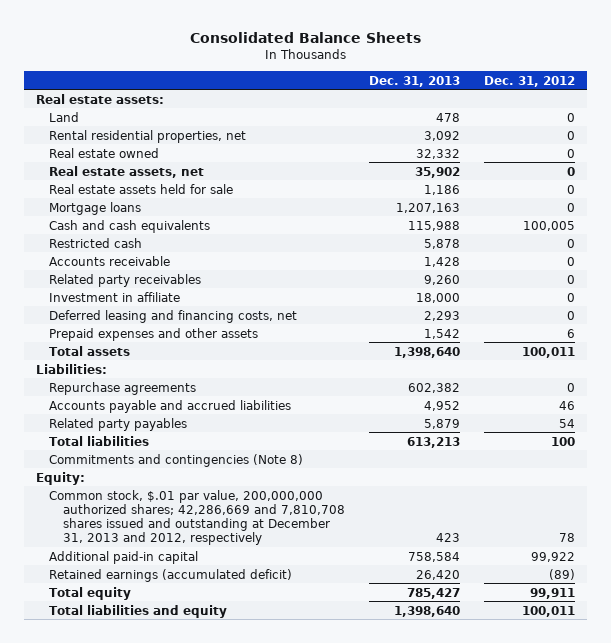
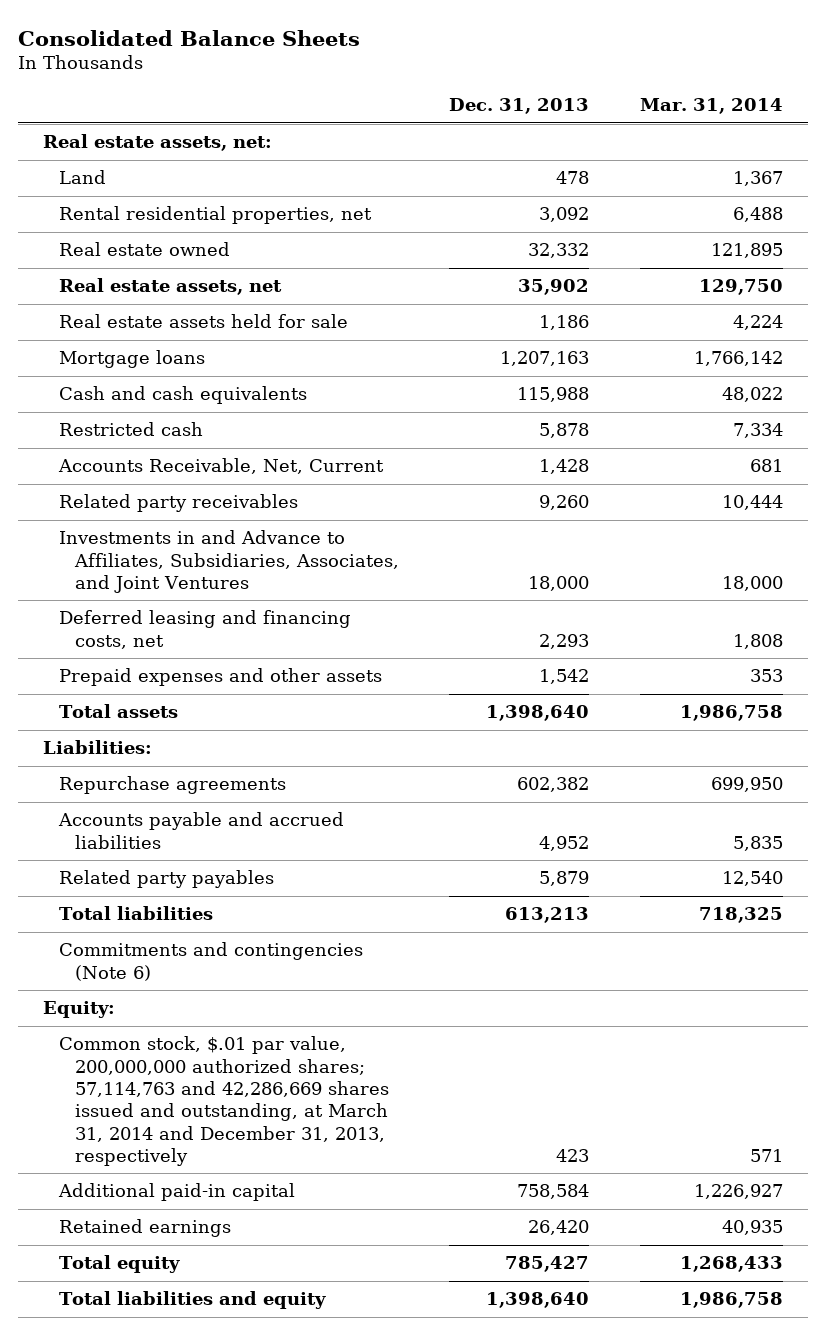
- | Dec. 31, 2013 | Dec. 31, 2012
+ | Dec. 31, 2013 | Mar. 31, 2014
- Real estate assets:
+ Real estate assets, net:
- Accounts receivable | 1,428 | 0
+ Accounts Receivable, Net, Current | 1,428 | 681
- Investment in affiliate | 18,000 | 0
+ Investments in and Advance to Affiliates, Subsidiaries, Associates, and Joint Ventures | 18,000 | 18,000
- Commitments and contingencies (Note 8)
+ Commitments and contingencies (Note 6)
- Common stock, $.01 par value, 200,000,000 authorized shares; 42,286,669 and 7,810,708 shares issued and outstanding at December 31, 2013 and 2012, respectively | 423 | 78
+ Common stock, $.01 par value, 200,000,000 authorized shares; 57,114,763 and 42,286,669 shares issued and outstanding, at March 31, 2014 and December 31, 2013, respectively | 423 | 571
- Retained earnings (accumulated deficit) | 26,420 | (89)
+ Retained earnings | 26,420 | 40,935

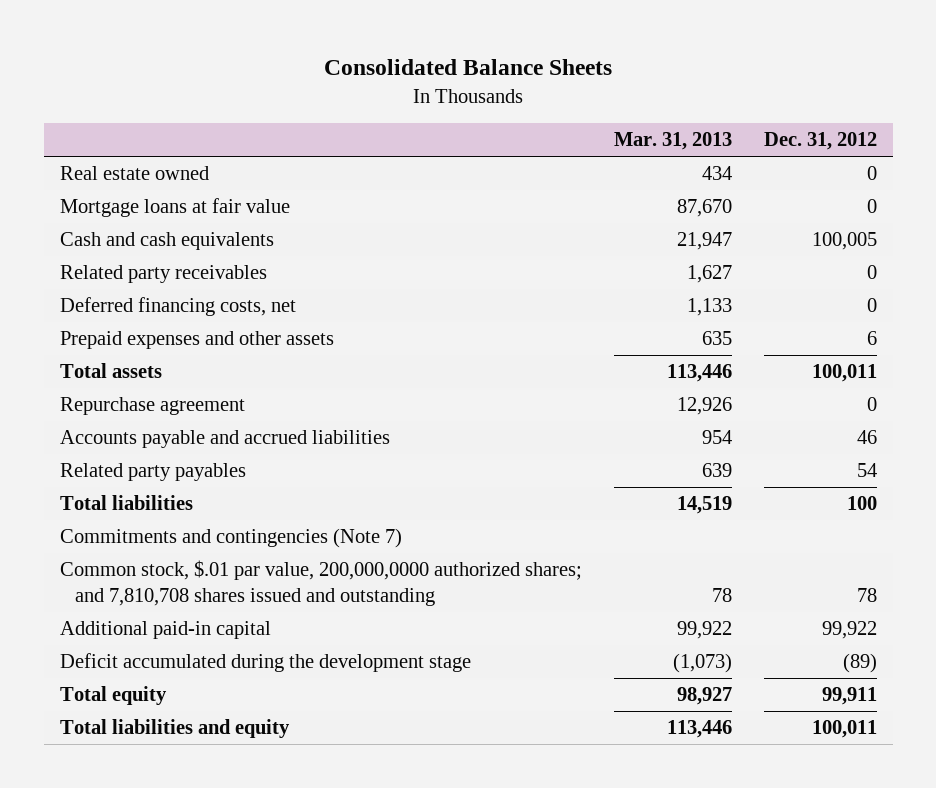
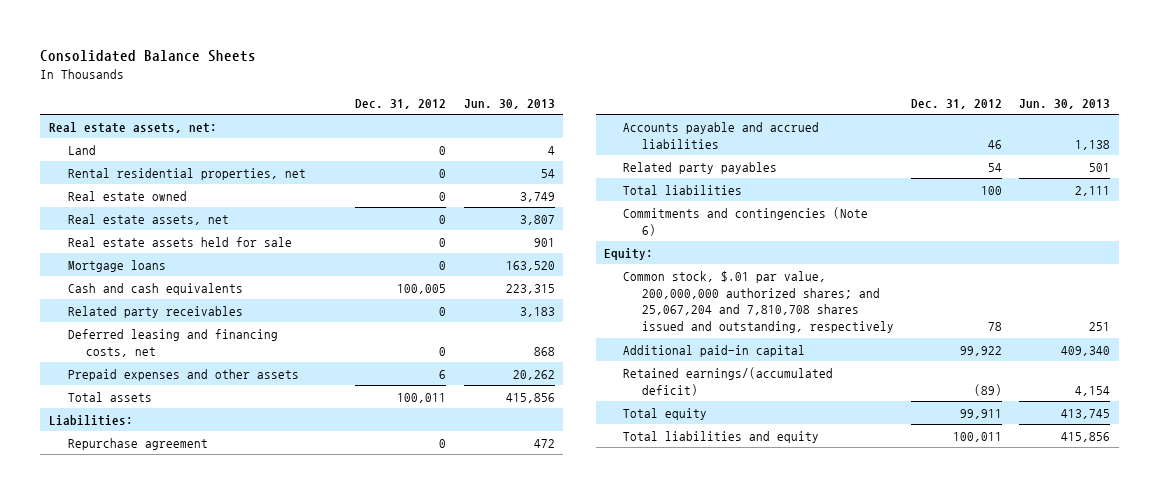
- | Mar. 31, 2013 | Dec. 31, 2012
+ | Dec. 31, 2012 | Jun. 30, 2013
+ Real estate assets, net:
+ Land | 0 | 4
+ Rental residential properties, net | 0 | 54
- Mortgage loans at fair value | 87,670 | 0
+ Real estate assets, net | 0 | 3,807
+ Real estate assets held for sale | 0 | 901
+ Mortgage loans | 0 | 163,520
- Deferred financing costs, net | 1,133 | 0
+ Deferred leasing and financing costs, net | 0 | 868
+ Liabilities:
- Commitments and contingencies (Note 7)
- Common stock, $.01 par value, 200,000,0000 authorized shares; and 7,810,708 shares issued and outstanding | 78 | 78
+ Commitments and contingencies (Note 6)
+ Equity:
+ Common stock, $.01 par value, 200,000,000 authorized shares; and 25,067,204 and 7,810,708 shares issued and outstanding, respectively | 78 | 251
- Deficit accumulated during the development stage | (1,073) | (89)
+ Retained earnings/(accumulated deficit) | (89) | 4,154

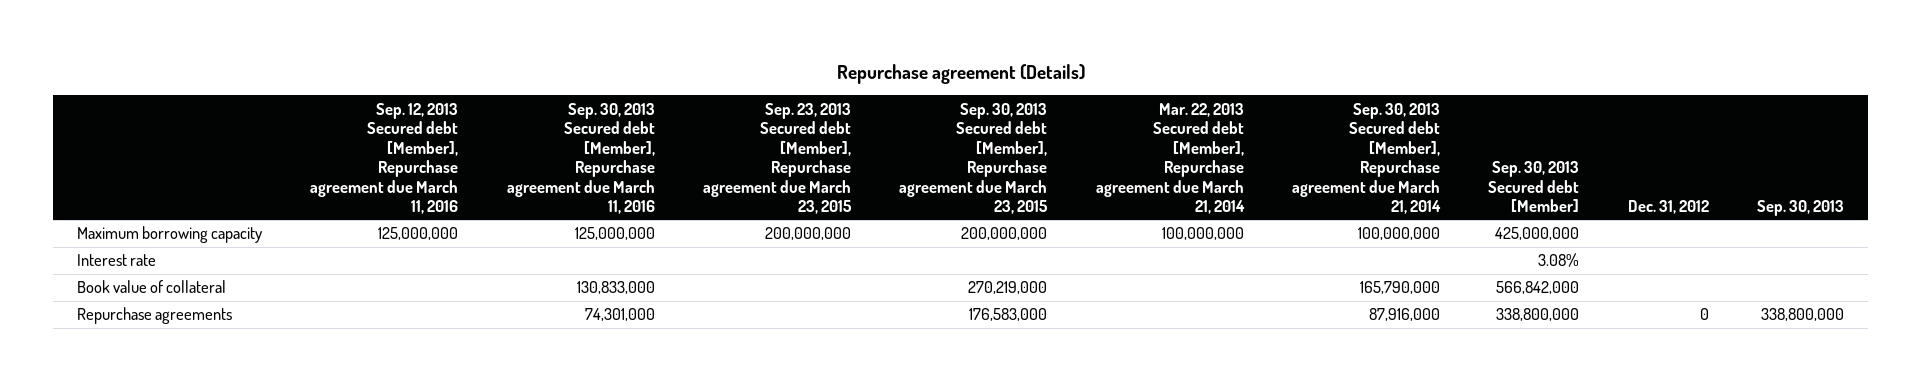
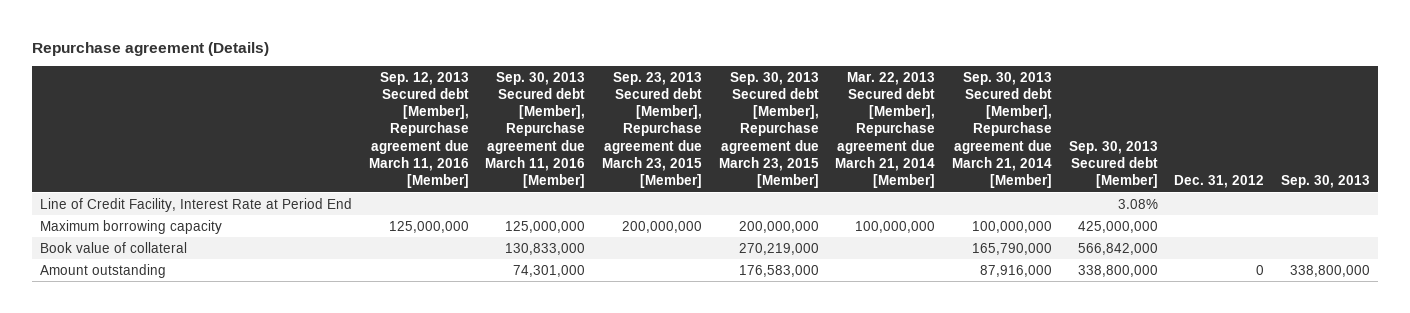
- | Sep. 12, 2013 Secured debt [Member], Repurchase agreement due March 11, 2016 | Sep. 30, 2013 Secured debt [Member], Repurchase agreement due March 11, 2016 | Sep. 23, 2013 Secured debt [Member], Repurchase agreement due March 23, 2015 | Sep. 30, 2013 Secured debt [Member], Repurchase agreement due March 23, 2015 | Mar. 22, 2013 Secured debt [Member], Repurchase agreement due March 21, 2014 | Sep. 30, 2013 Secured debt [Member], Repurchase agreement due March 21, 2014 | Sep. 30, 2013 Secured debt [Member] | Dec. 31, 2012 | Sep. 30, 2013
+ | Sep. 12, 2013 Secured debt [Member], Repurchase agreement due March 11, 2016 [Member] | Sep. 30, 2013 Secured debt [Member], Repurchase agreement due March 11, 2016 [Member] | Sep. 23, 2013 Secured debt [Member], Repurchase agreement due March 23, 2015 [Member] | Sep. 30, 2013 Secured debt [Member], Repurchase agreement due March 23, 2015 [Member] | Mar. 22, 2013 Secured debt [Member], Repurchase agreement due March 21, 2014 [Member] | Sep. 30, 2013 Secured debt [Member], Repurchase agreement due March 21, 2014 [Member] | Sep. 30, 2013 Secured debt [Member] | Dec. 31, 2012 | Sep. 30, 2013
+ Line of Credit Facility, Interest Rate at Period End | | | | | | | 3.08% | |
- Interest rate | | | | | | | 3.08% | |
- Repurchase agreements | | 74,301,000 | | 176,583,000 | | 87,916,000 | 338,800,000 | 0 | 338,800,000
+ Amount outstanding | | 74,301,000 | | 176,583,000 | | 87,916,000 | 338,800,000 | 0 | 338,800,000

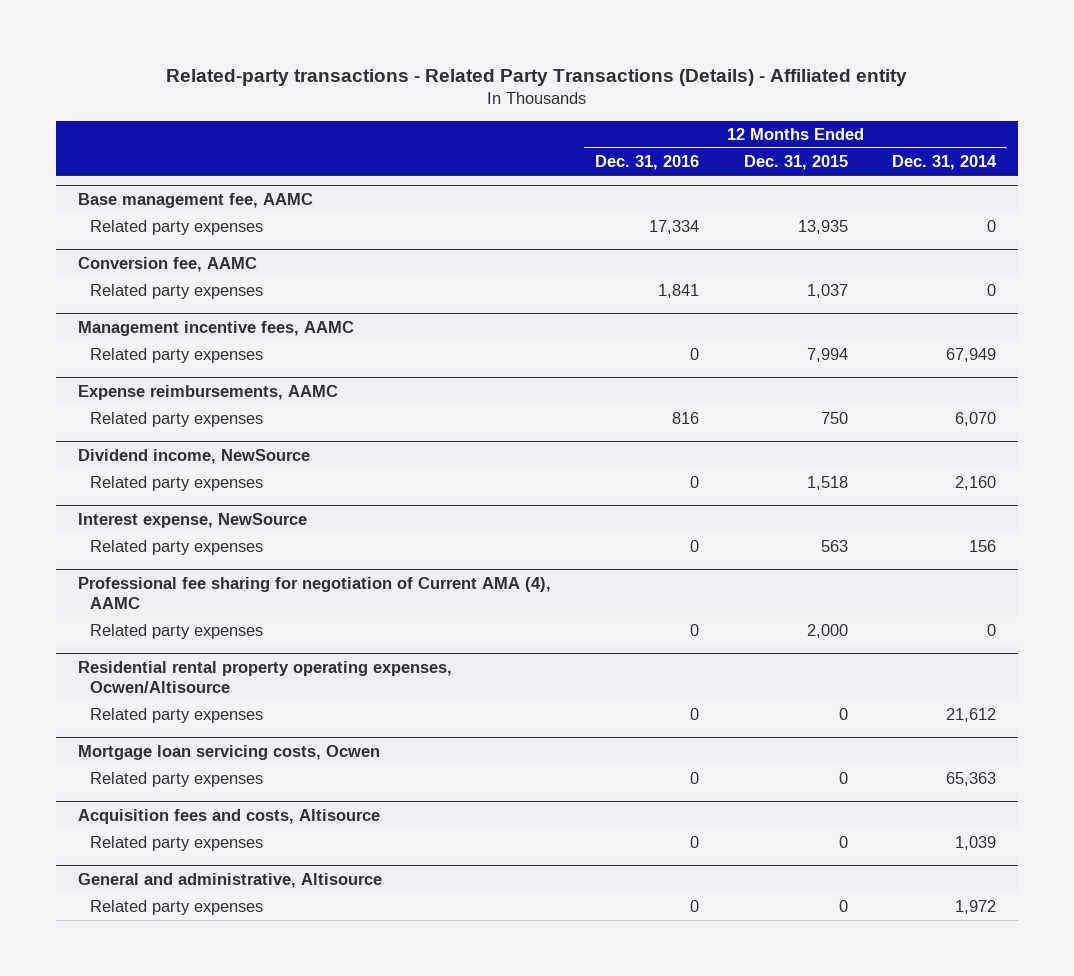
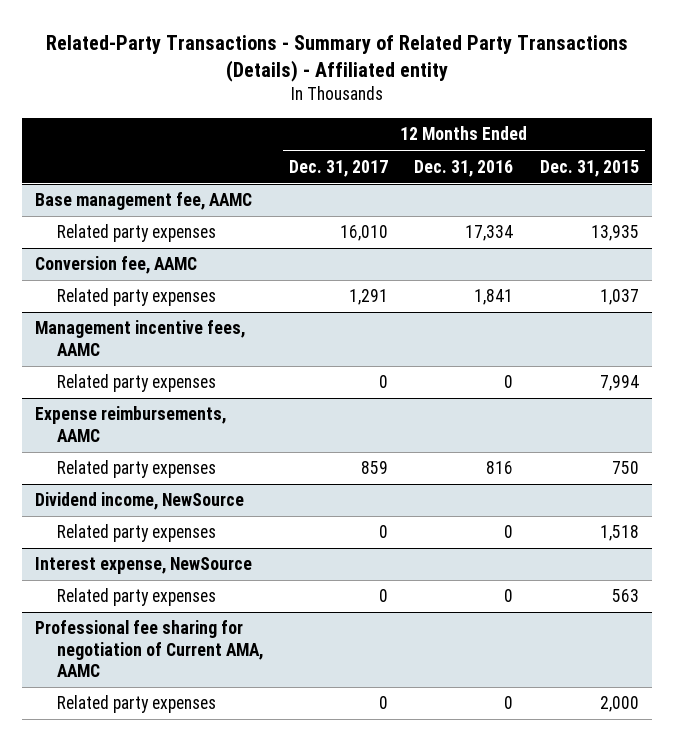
- Related-party transactions - Related Party Transactions (Details) - Affiliated entity
+ Related-Party Transactions - Summary of Related Party Transactions (Details) - Affiliated entity
- | 12 Months Ended Dec. 31, 2016 | 12 Months Ended Dec. 31, 2015 | 12 Months Ended Dec. 31, 2014
+ | 12 Months Ended Dec. 31, 2017 | 12 Months Ended Dec. 31, 2016 | 12 Months Ended Dec. 31, 2015
- Professional fee sharing for negotiation of Current AMA (4), AAMC
+ Professional fee sharing for negotiation of Current AMA, AAMC
- Residential rental property operating expenses, Ocwen/Altisource
- Related party expenses | 0 | 0 | 21,612
- Mortgage loan servicing costs, Ocwen
- Related party expenses | 0 | 0 | 65,363
- Acquisition fees and costs, Altisource
- Related party expenses | 0 | 0 | 1,039
- General and administrative, Altisource
- Related party expenses | 0 | 0 | 1,972

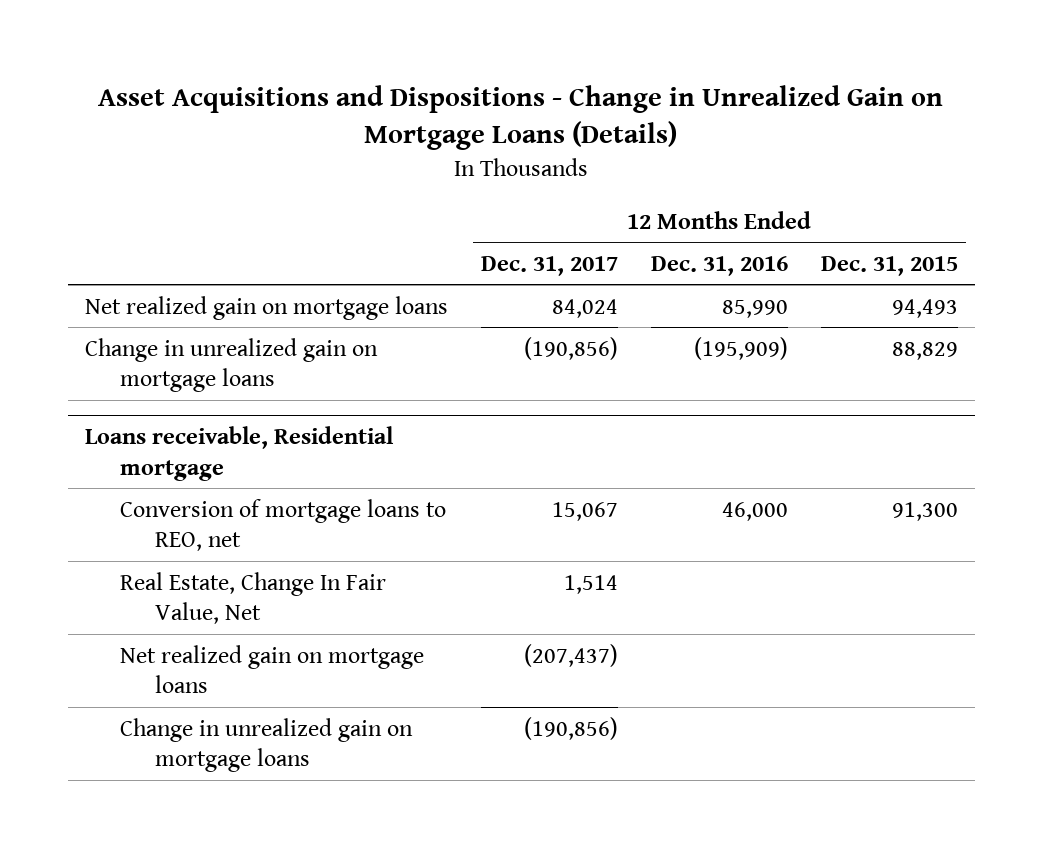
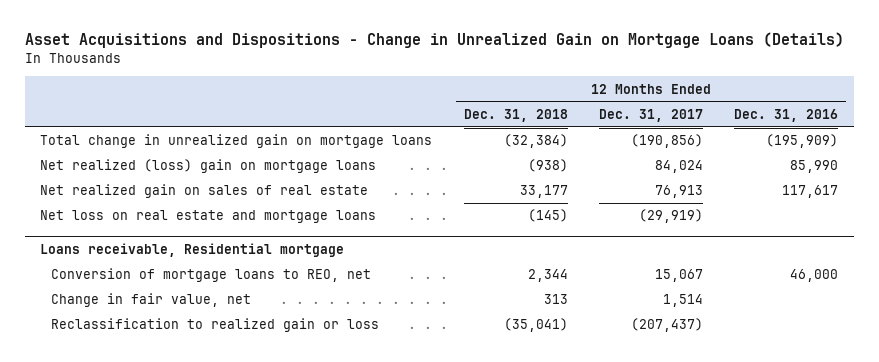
- | 12 Months Ended Dec. 31, 2017 | 12 Months Ended Dec. 31, 2016 | 12 Months Ended Dec. 31, 2015
+ | 12 Months Ended Dec. 31, 2018 | 12 Months Ended Dec. 31, 2017 | 12 Months Ended Dec. 31, 2016
- Net realized gain on mortgage loans | 84,024 | 85,990 | 94,493
- Change in unrealized gain on mortgage loans | (190,856) | (195,909) | 88,829
+ Total change in unrealized gain on mortgage loans | (32,384) | (190,856) | (195,909)
+ Net realized (loss) gain on mortgage loans | (938) | 84,024 | 85,990
+ Net realized gain on sales of real estate | 33,177 | 76,913 | 117,617
+ Net loss on real estate and mortgage loans | (145) | (29,919) |
@ Loans receivable, Residential mortgage
- Real Estate, Change In Fair Value, Net | 1,514 | |
- Net realized gain on mortgage loans | (207,437) | |
- Change in unrealized gain on mortgage loans | (190,856) | |
+ Change in fair value, net | 313 | 1,514 |
+ Reclassification to realized gain or loss | (35,041) | (207,437) |

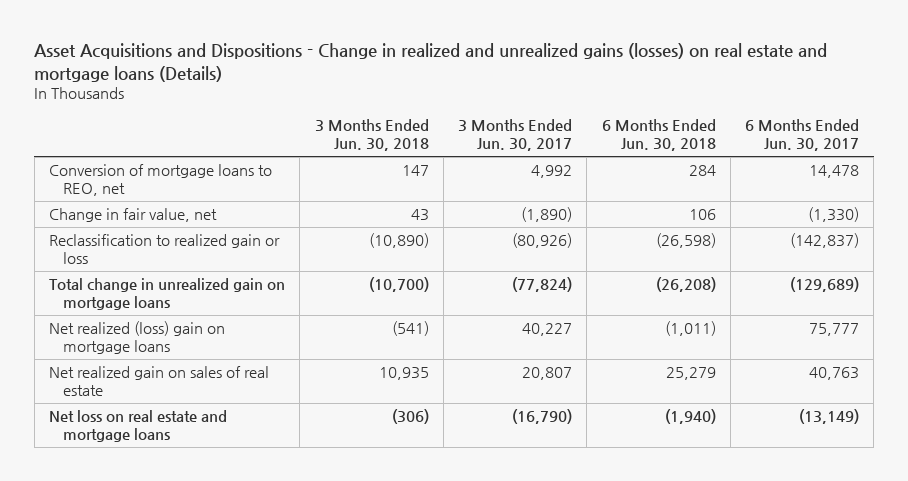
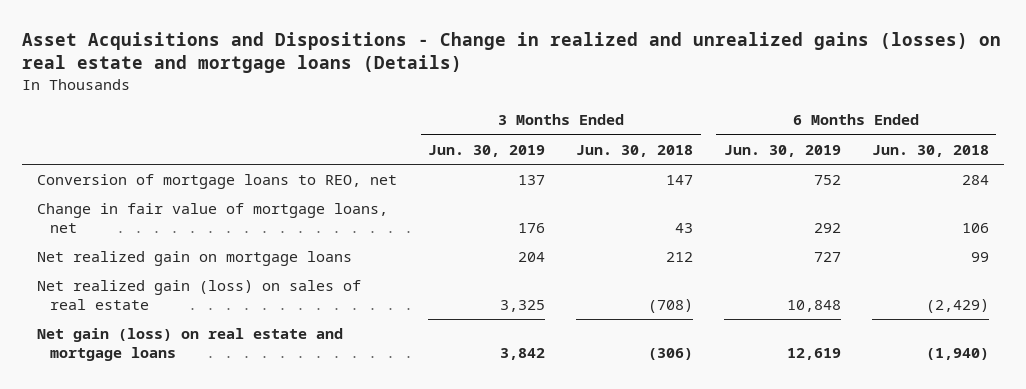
- | 3 Months Ended Jun. 30, 2018 | 3 Months Ended Jun. 30, 2017 | 6 Months Ended Jun. 30, 2018 | 6 Months Ended Jun. 30, 2017
+ | 3 Months Ended Jun. 30, 2019 | 3 Months Ended Jun. 30, 2018 | 6 Months Ended Jun. 30, 2019 | 6 Months Ended Jun. 30, 2018
- Change in fair value, net | 43 | (1,890) | 106 | (1,330)
- Reclassification to realized gain or loss | (10,890) | (80,926) | (26,598) | (142,837)
- Total change in unrealized gain on mortgage loans | (10,700) | (77,824) | (26,208) | (129,689)
- Net realized (loss) gain on mortgage loans | (541) | 40,227 | (1,011) | 75,777
- Net realized gain on sales of real estate | 10,935 | 20,807 | 25,279 | 40,763
- Net loss on real estate and mortgage loans | (306) | (16,790) | (1,940) | (13,149)
+ Change in fair value of mortgage loans, net | 176 | 43 | 292 | 106
+ Net realized gain on mortgage loans | 204 | 212 | 727 | 99
+ Net realized gain (loss) on sales of real estate | 3,325 | (708) | 10,848 | (2,429)
+ Net gain (loss) on real estate and mortgage loans | 3,842 | (306) | 12,619 | (1,940)

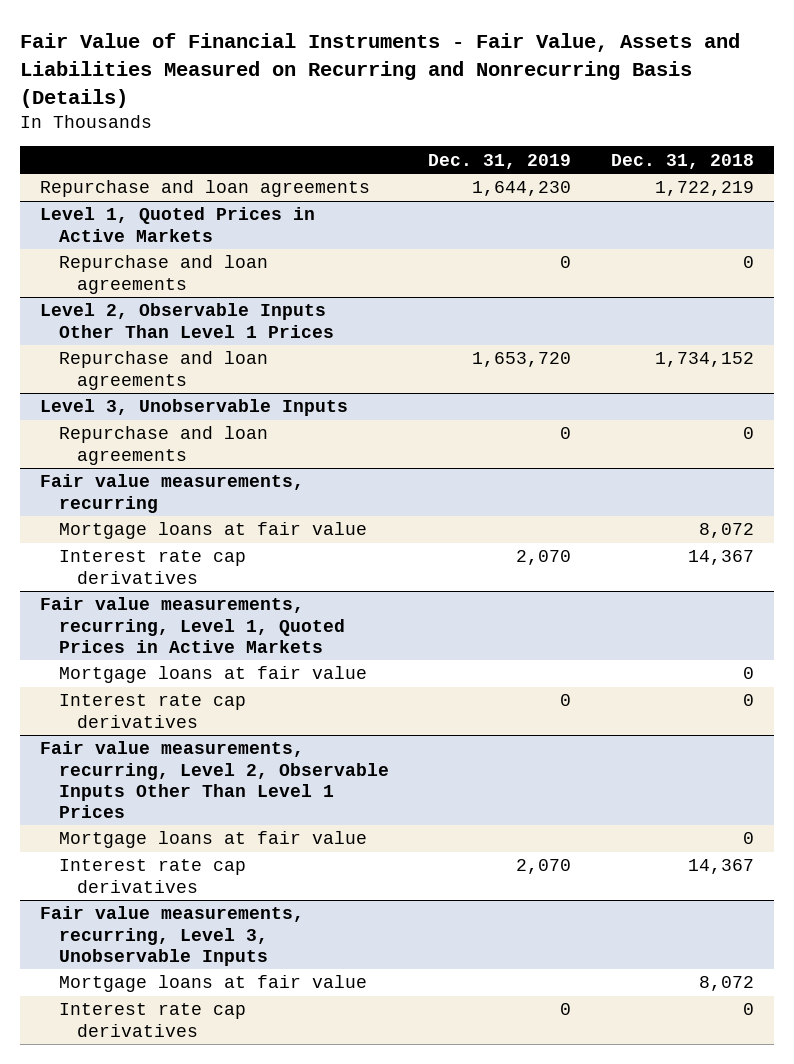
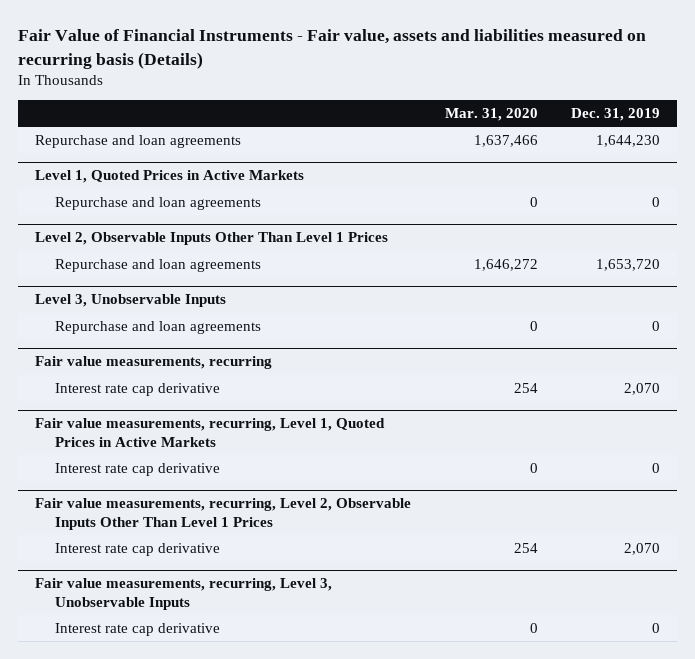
- Fair Value of Financial Instruments - Fair Value, Assets and Liabilities Measured on Recurring and Nonrecurring Basis (Details)
+ Fair Value of Financial Instruments - Fair value, assets and liabilities measured on recurring basis (Details)
- | Dec. 31, 2019 | Dec. 31, 2018
+ | Mar. 31, 2020 | Dec. 31, 2019
@ Fair value measurements, recurring
- Mortgage loans at fair value | | 8,072
- Interest rate cap derivatives | 2,070 | 14,367
+ Interest rate cap derivative | 254 | 2,070
@ Fair value measurements, recurring, Level 1, Quoted Prices in Active Markets
- Mortgage loans at fair value | | 0
- Interest rate cap derivatives | 0 | 0
+ Interest rate cap derivative | 0 | 0
@ Fair value measurements, recurring, Level 2, Observable Inputs Other Than Level 1 Prices
- Mortgage loans at fair value | | 0
- Interest rate cap derivatives | 2,070 | 14,367
+ Interest rate cap derivative | 254 | 2,070
@ Fair value measurements, recurring, Level 3, Unobservable Inputs
- Mortgage loans at fair value | | 8,072
- Interest rate cap derivatives | 0 | 0
+ Interest rate cap derivative | 0 | 0

